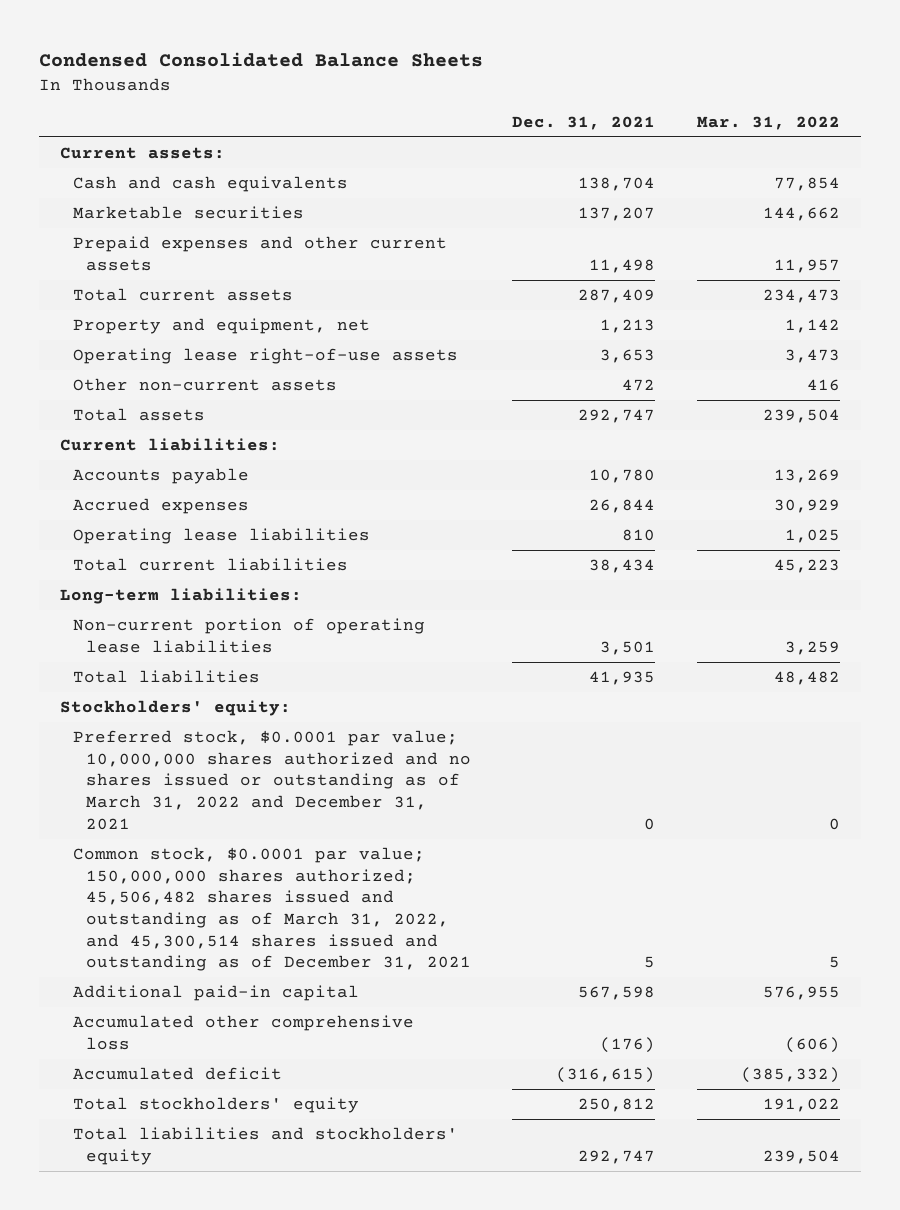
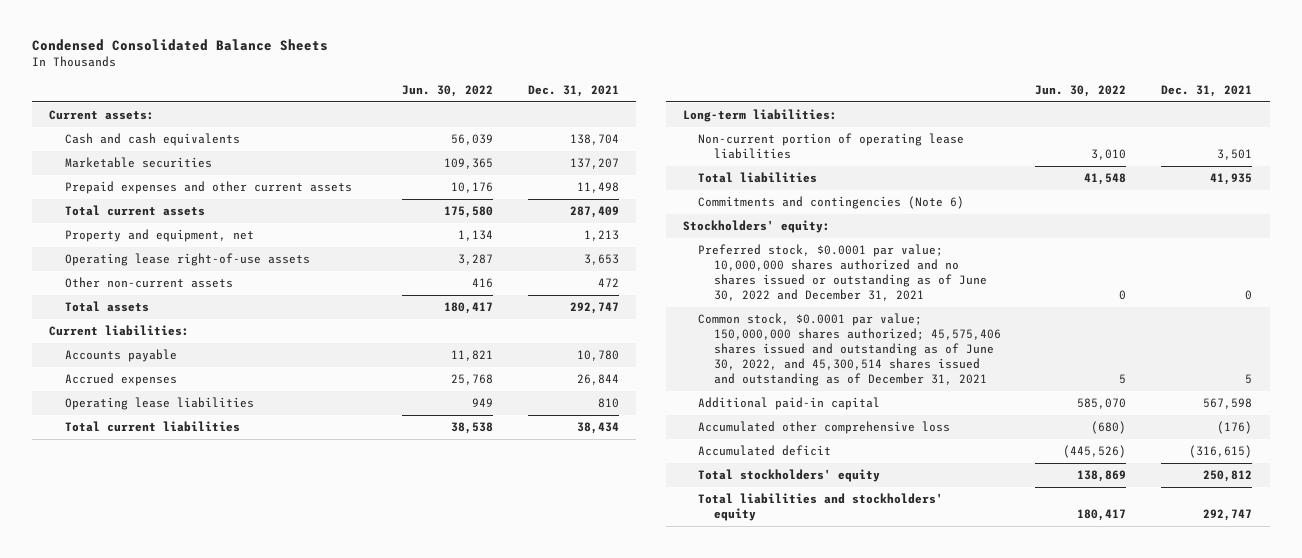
- | Dec. 31, 2021 | Mar. 31, 2022
+ | Jun. 30, 2022 | Dec. 31, 2021
+ Commitments and contingencies (Note 6)
- Preferred stock, $0.0001 par value; 10,000,000 shares authorized and no shares issued or outstanding as of March 31, 2022 and December 31, 2021 | 0 | 0
- Common stock, $0.0001 par value; 150,000,000 shares authorized; 45,506,482 shares issued and outstanding as of March 31, 2022, and 45,300,514 shares issued and outstanding as of December 31, 2021 | 5 | 5
+ Preferred stock, $0.0001 par value; 10,000,000 shares authorized and no shares issued or outstanding as of June 30, 2022 and December 31, 2021 | 0 | 0
+ Common stock, $0.0001 par value; 150,000,000 shares authorized; 45,575,406 shares issued and outstanding as of June 30, 2022, and 45,300,514 shares issued and outstanding as of December 31, 2021 | 5 | 5

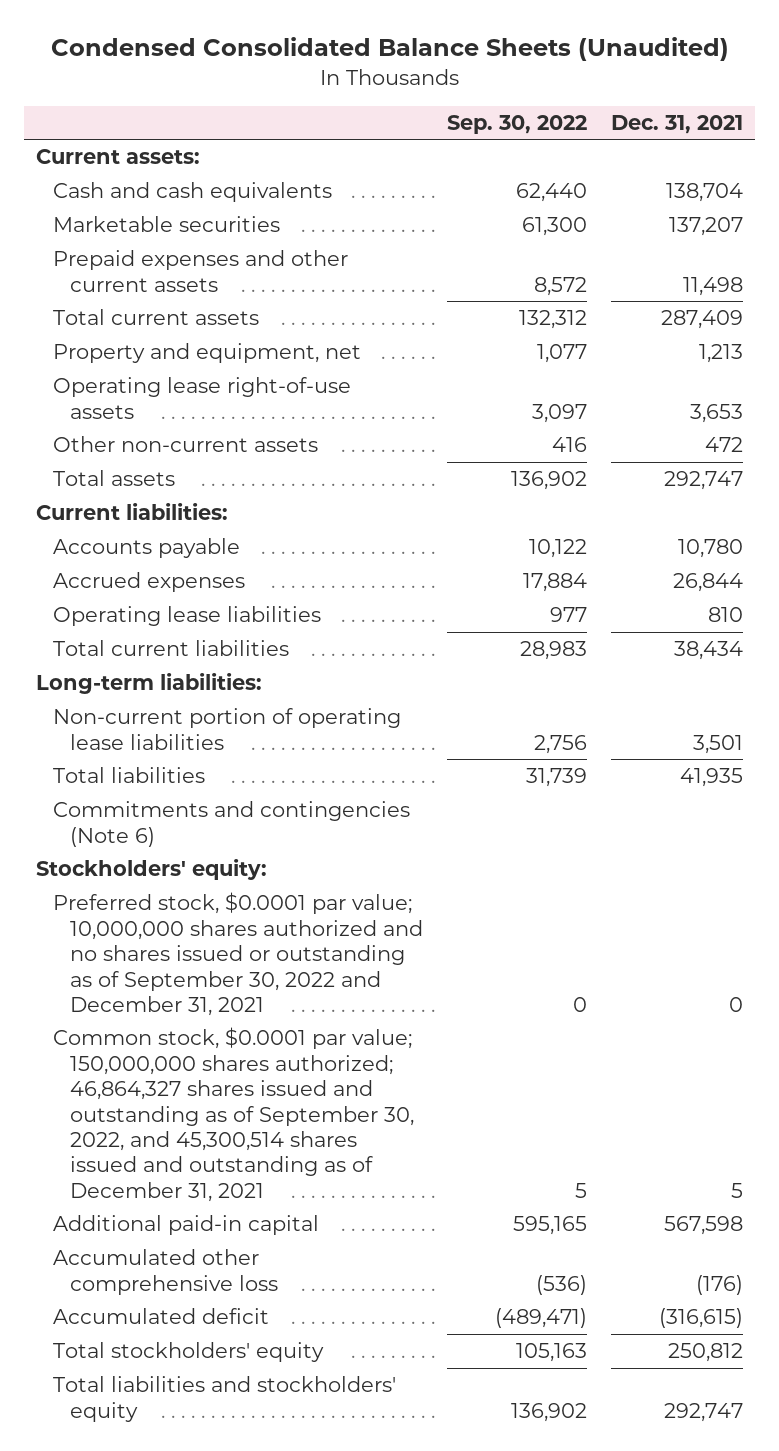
- Condensed Consolidated Balance Sheets
+ Condensed Consolidated Balance Sheets (Unaudited)
- | Jun. 30, 2022 | Dec. 31, 2021
+ | Sep. 30, 2022 | Dec. 31, 2021
- Preferred stock, $0.0001 par value; 10,000,000 shares authorized and no shares issued or outstanding as of June 30, 2022 and December 31, 2021 | 0 | 0
- Common stock, $0.0001 par value; 150,000,000 shares authorized; 45,575,406 shares issued and outstanding as of June 30, 2022, and 45,300,514 shares issued and outstanding as of December 31, 2021 | 5 | 5
+ Preferred stock, $0.0001 par value; 10,000,000 shares authorized and no shares issued or outstanding as of September 30, 2022 and December 31, 2021 | 0 | 0
+ Common stock, $0.0001 par value; 150,000,000 shares authorized; 46,864,327 shares issued and outstanding as of September 30, 2022, and 45,300,514 shares issued and outstanding as of December 31, 2021 | 5 | 5

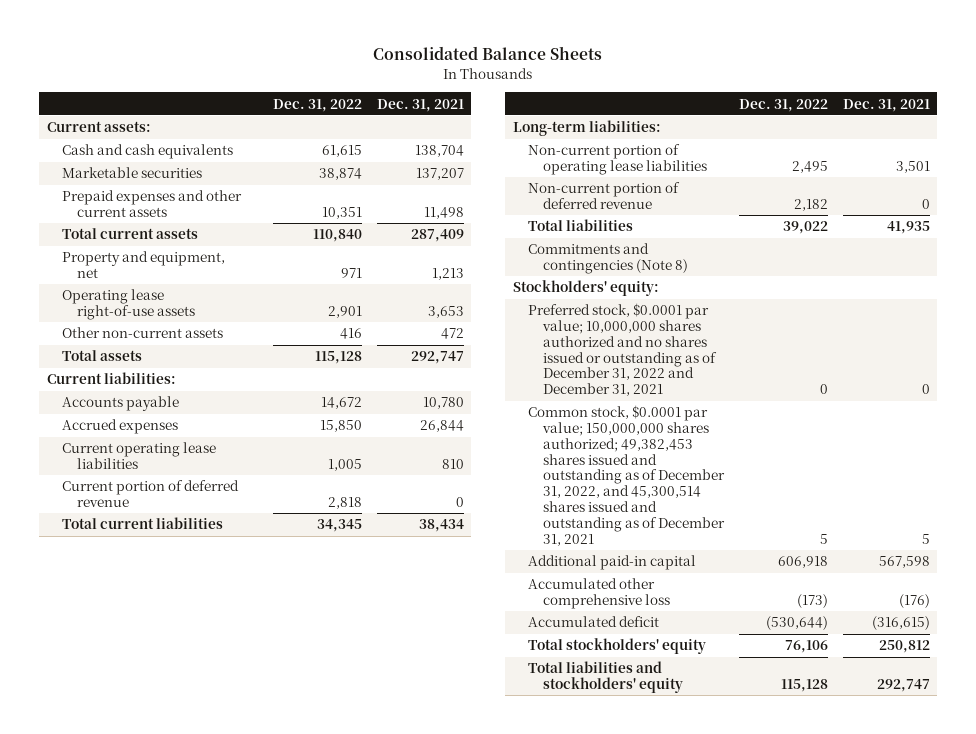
- Condensed Consolidated Balance Sheets (Unaudited)
+ Consolidated Balance Sheets
- | Sep. 30, 2022 | Dec. 31, 2021
+ | Dec. 31, 2022 | Dec. 31, 2021
- Operating lease liabilities | 977 | 810
+ Current operating lease liabilities | 1,005 | 810
+ Current portion of deferred revenue | 2,818 | 0
+ Non-current portion of deferred revenue | 2,182 | 0
- Commitments and contingencies (Note 6)
+ Commitments and contingencies (Note 8)
- Preferred stock, $0.0001 par value; 10,000,000 shares authorized and no shares issued or outstanding as of September 30, 2022 and December 31, 2021 | 0 | 0
- Common stock, $0.0001 par value; 150,000,000 shares authorized; 46,864,327 shares issued and outstanding as of September 30, 2022, and 45,300,514 shares issued and outstanding as of December 31, 2021 | 5 | 5
+ Preferred stock, $0.0001 par value; 10,000,000 shares authorized and no shares issued or outstanding as of December 31, 2022 and December 31, 2021 | 0 | 0
+ Common stock, $0.0001 par value; 150,000,000 shares authorized; 49,382,453 shares issued and outstanding as of December 31, 2022, and 45,300,514 shares issued and outstanding as of December 31, 2021 | 5 | 5

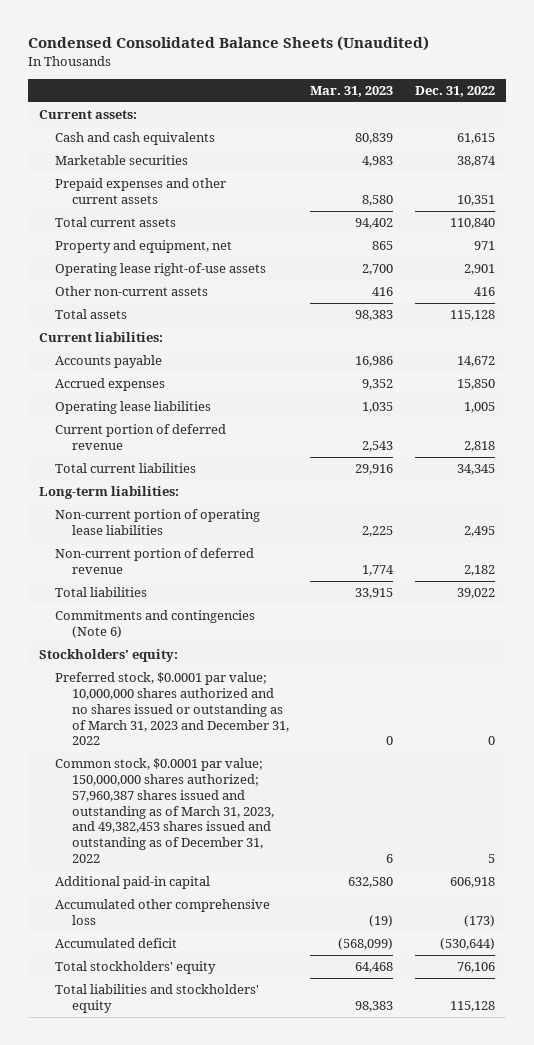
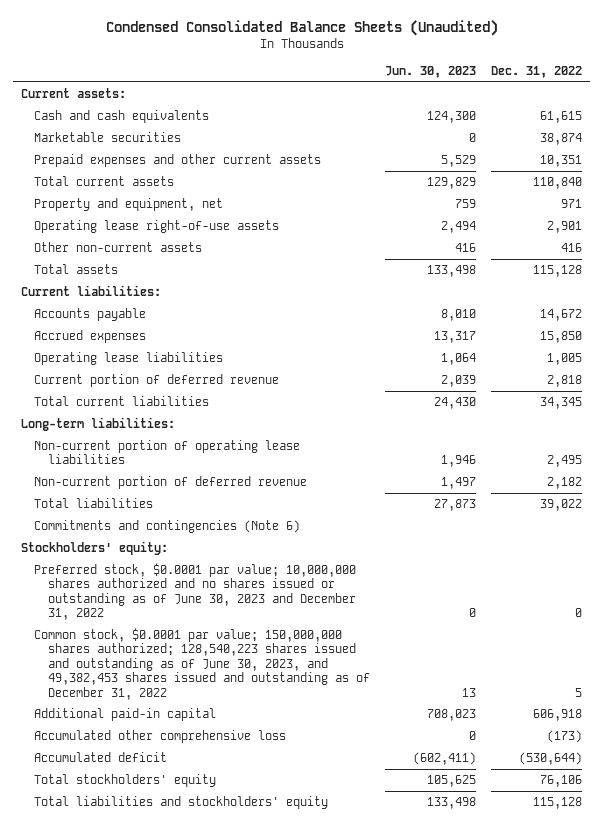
- | Mar. 31, 2023 | Dec. 31, 2022
+ | Jun. 30, 2023 | Dec. 31, 2022
- Preferred stock, $0.0001 par value; 10,000,000 shares authorized and no shares issued or outstanding as of March 31, 2023 and December 31, 2022 | 0 | 0
- Common stock, $0.0001 par value; 150,000,000 shares authorized; 57,960,387 shares issued and outstanding as of March 31, 2023, and 49,382,453 shares issued and outstanding as of December 31, 2022 | 6 | 5
+ Preferred stock, $0.0001 par value; 10,000,000 shares authorized and no shares issued or outstanding as of June 30, 2023 and December 31, 2022 | 0 | 0
+ Common stock, $0.0001 par value; 150,000,000 shares authorized; 128,540,223 shares issued and outstanding as of June 30, 2023, and 49,382,453 shares issued and outstanding as of December 31, 2022 | 13 | 5

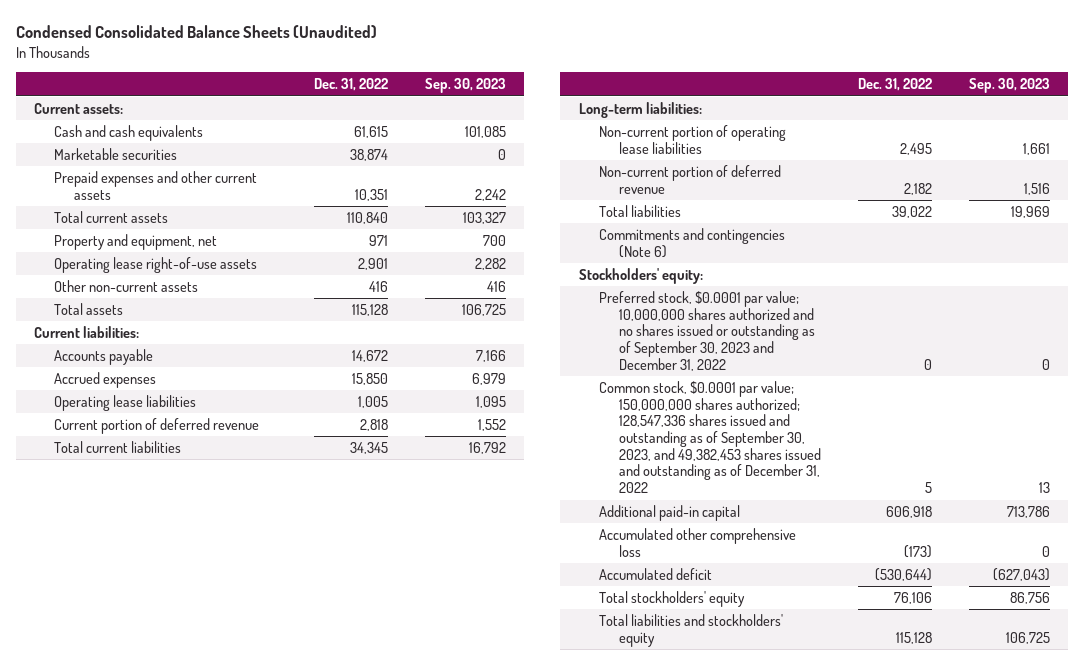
- | Jun. 30, 2023 | Dec. 31, 2022
+ | Dec. 31, 2022 | Sep. 30, 2023
- Preferred stock, $0.0001 par value; 10,000,000 shares authorized and no shares issued or outstanding as of June 30, 2023 and December 31, 2022 | 0 | 0
- Common stock, $0.0001 par value; 150,000,000 shares authorized; 128,540,223 shares issued and outstanding as of June 30, 2023, and 49,382,453 shares issued and outstanding as of December 31, 2022 | 13 | 5
+ Preferred stock, $0.0001 par value; 10,000,000 shares authorized and no shares issued or outstanding as of September 30, 2023 and December 31, 2022 | 0 | 0
+ Common stock, $0.0001 par value; 150,000,000 shares authorized; 128,547,336 shares issued and outstanding as of September 30, 2023, and 49,382,453 shares issued and outstanding as of December 31, 2022 | 5 | 13

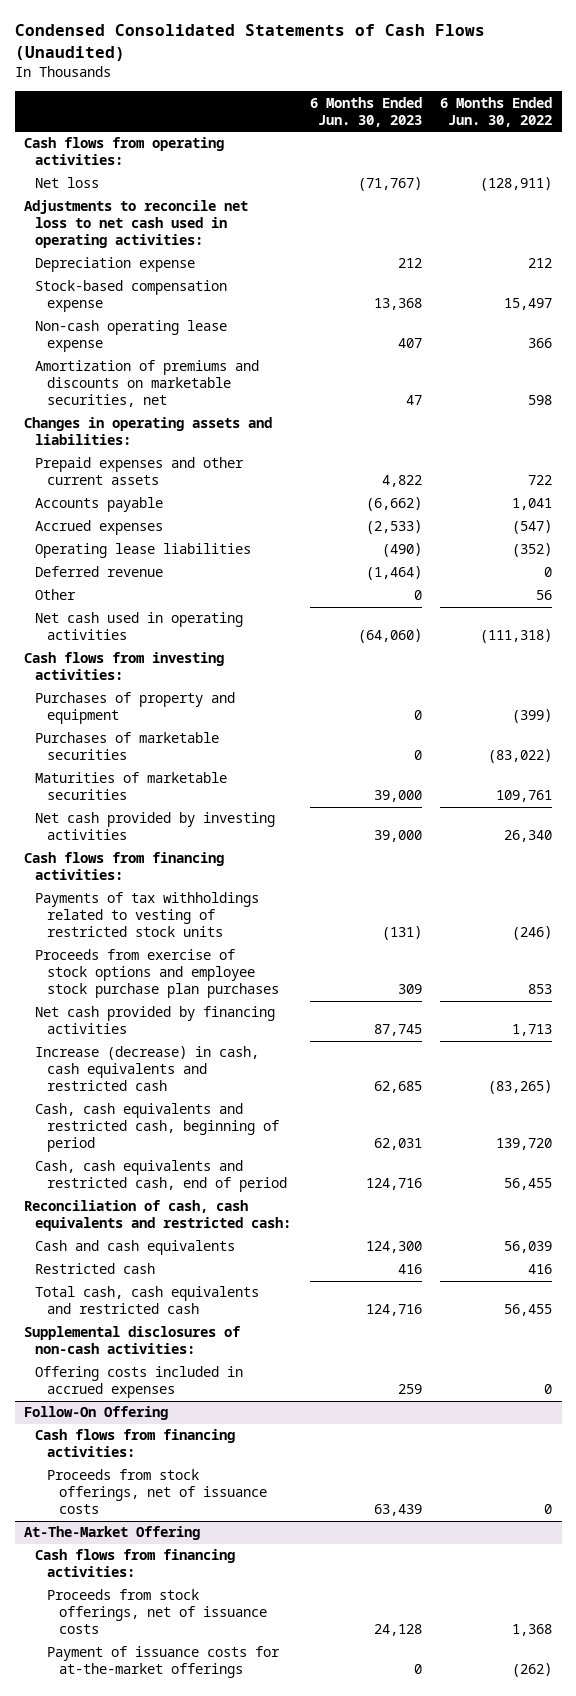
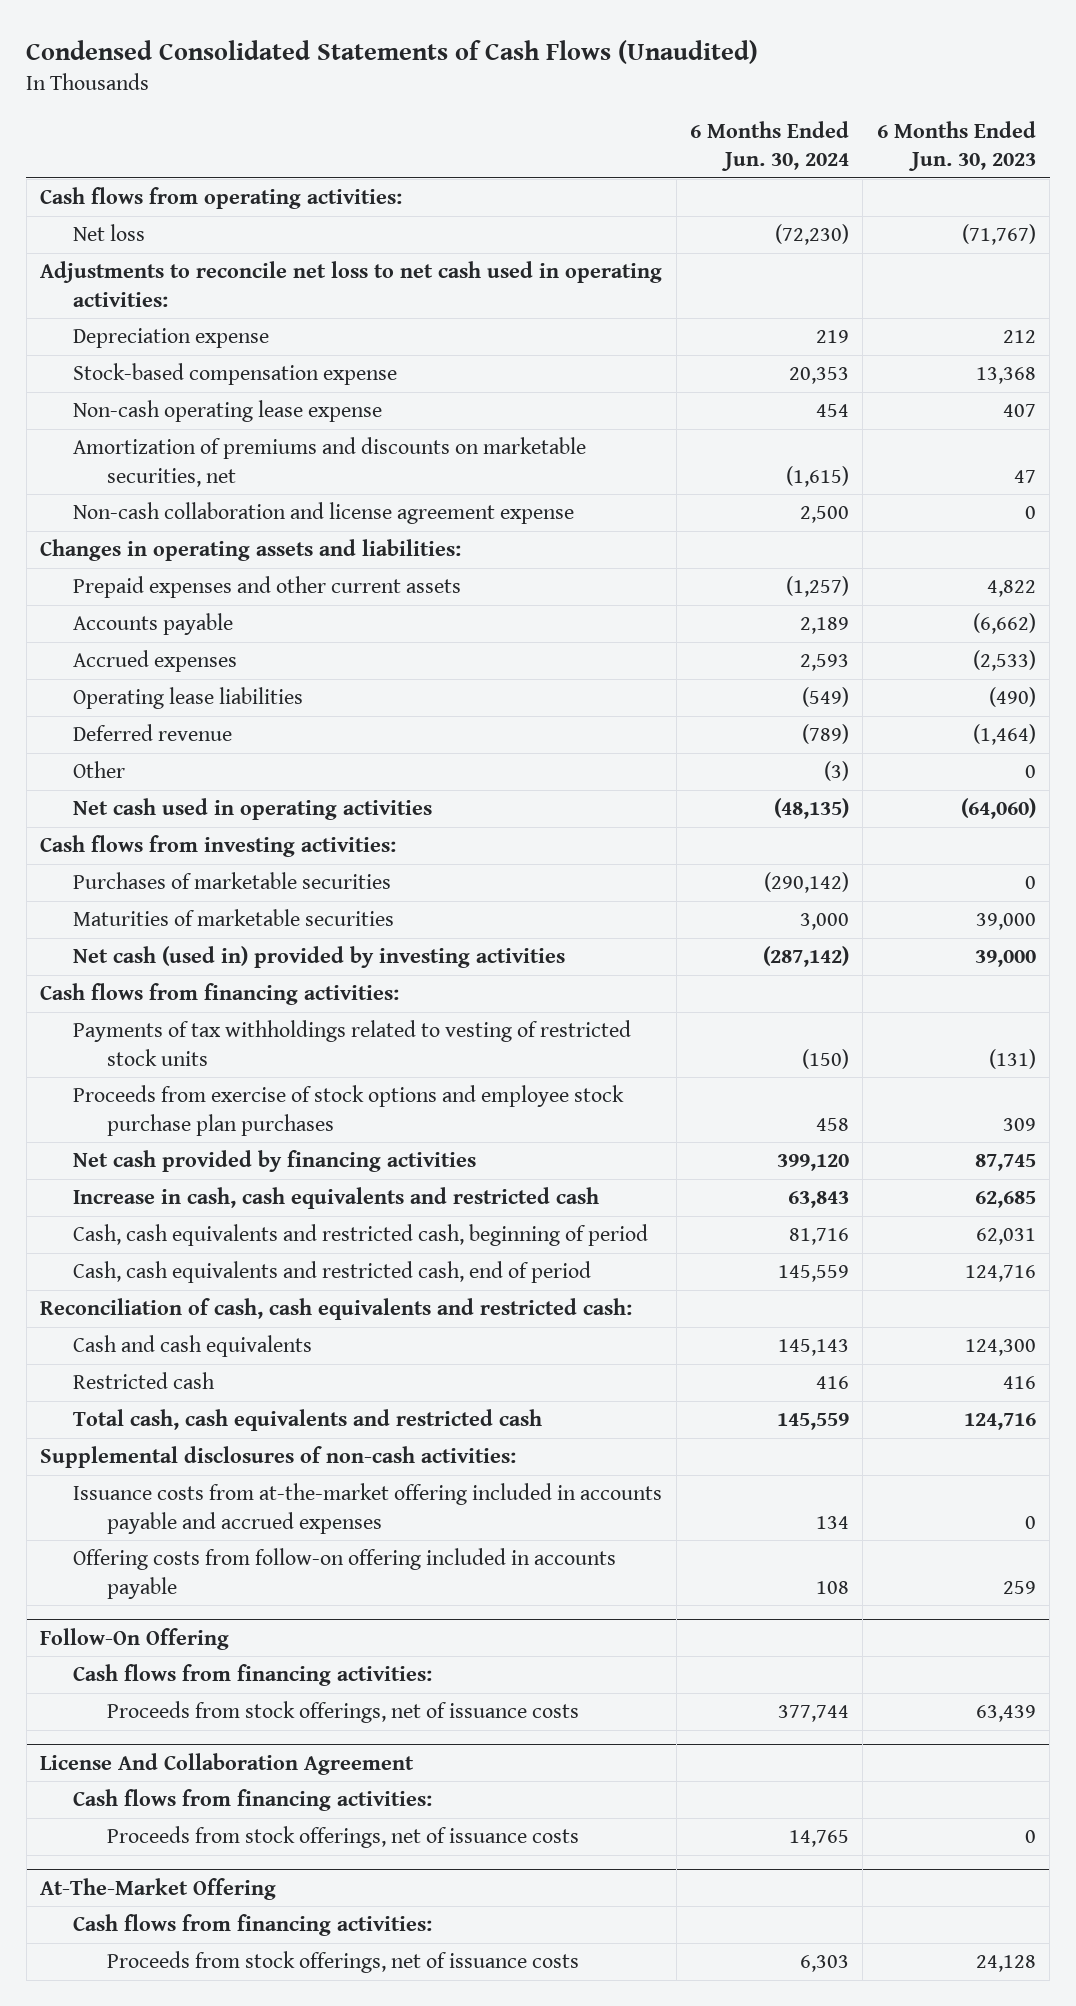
- | 6 Months Ended Jun. 30, 2023 | 6 Months Ended Jun. 30, 2022
+ | 6 Months Ended Jun. 30, 2024 | 6 Months Ended Jun. 30, 2023
+ Non-cash collaboration and license agreement expense | 2,500 | 0
- Purchases of property and equipment | 0 | (399)
- Net cash provided by investing activities | 39,000 | 26,340
+ Net cash (used in) provided by investing activities | (287,142) | 39,000
- Increase (decrease) in cash, cash equivalents and restricted cash | 62,685 | (83,265)
+ Increase in cash, cash equivalents and restricted cash | 63,843 | 62,685
- Offering costs included in accrued expenses | 259 | 0
+ Issuance costs from at-the-market offering included in accounts payable and accrued expenses | 134 | 0
+ Offering costs from follow-on offering included in accounts payable | 108 | 259
+ License And Collaboration Agreement
+ Cash flows from financing activities:
+ Proceeds from stock offerings, net of issuance costs | 14,765 | 0
@ At-The-Market Offering
- Payment of issuance costs for at-the-market offerings | 0 | (262)

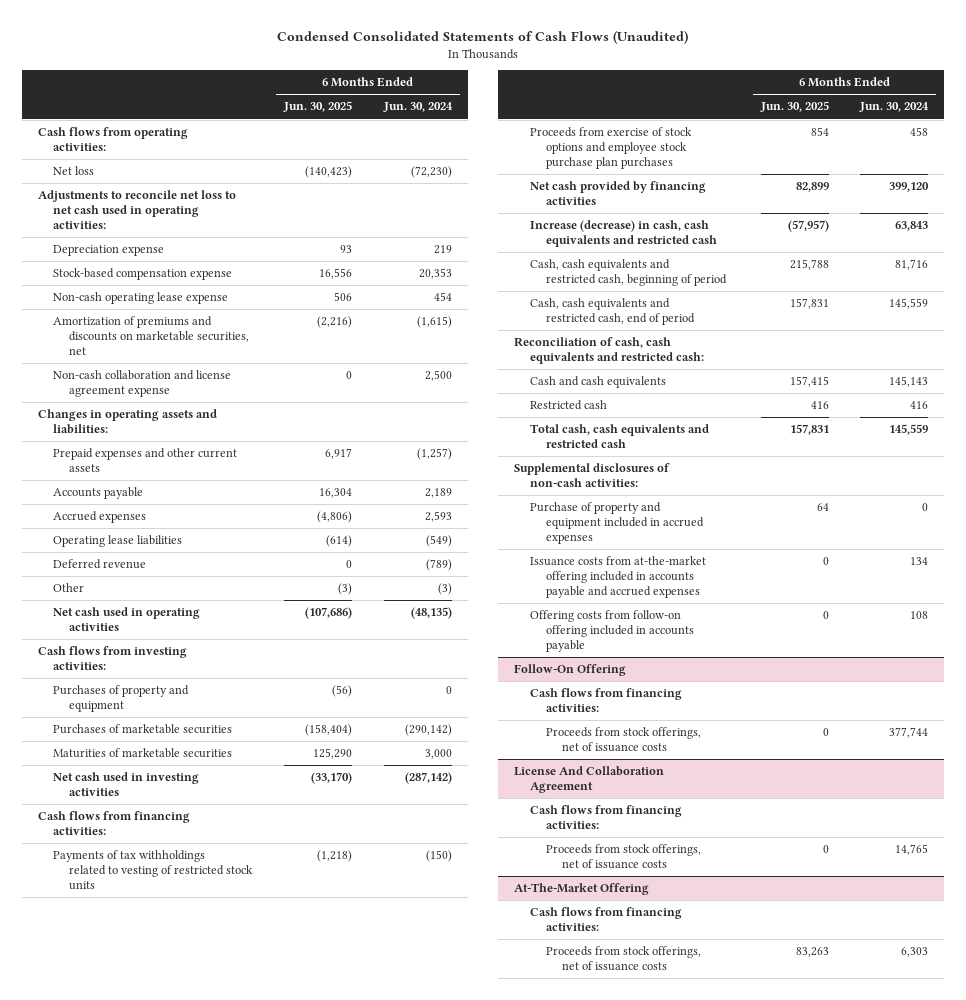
- | 6 Months Ended Jun. 30, 2024 | 6 Months Ended Jun. 30, 2023
+ | 6 Months Ended Jun. 30, 2025 | 6 Months Ended Jun. 30, 2024
+ Purchases of property and equipment | (56) | 0
- Net cash (used in) provided by investing activities | (287,142) | 39,000
+ Net cash used in investing activities | (33,170) | (287,142)
- Increase in cash, cash equivalents and restricted cash | 63,843 | 62,685
+ Increase (decrease) in cash, cash equivalents and restricted cash | (57,957) | 63,843
+ Purchase of property and equipment included in accrued expenses | 64 | 0

